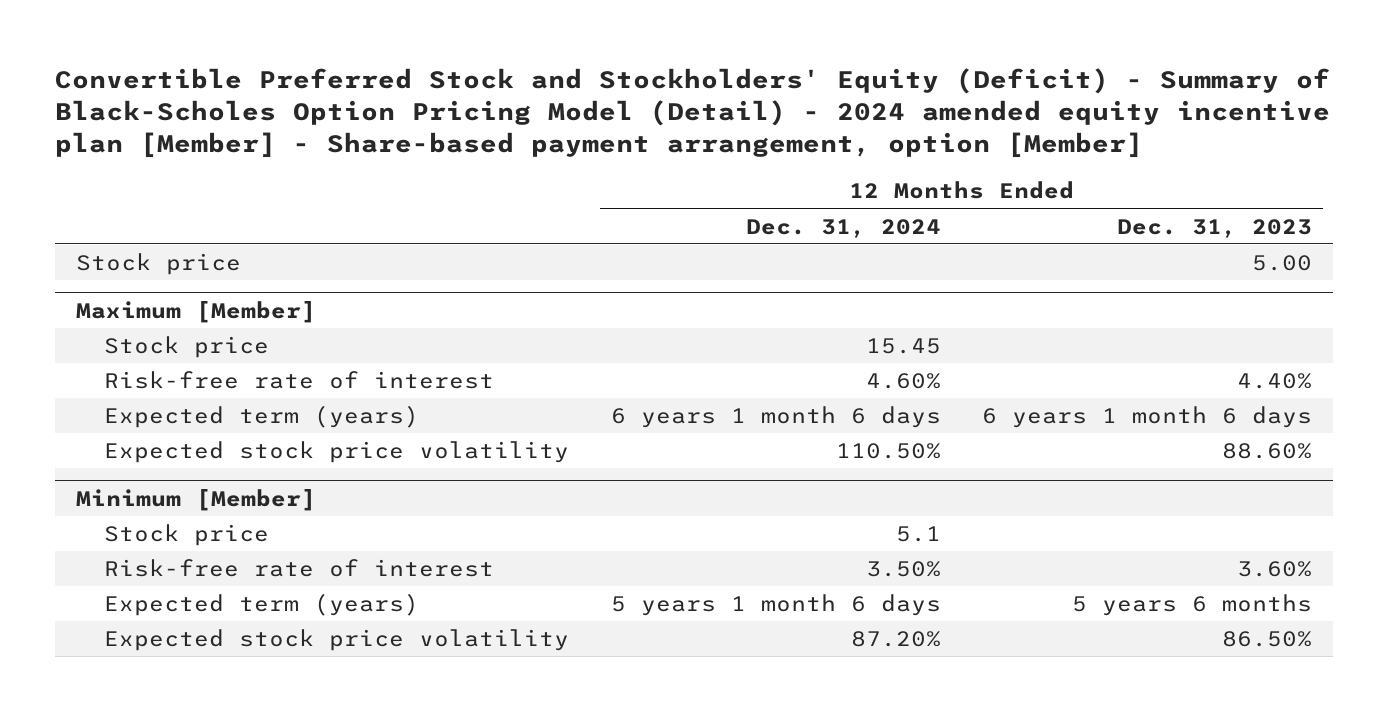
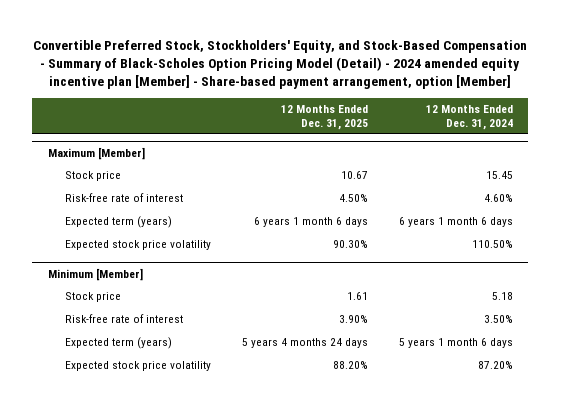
- Convertible Preferred Stock and Stockholders' Equity (Deficit) - Summary of Black-Scholes Option Pricing Model (Detail) - 2024 amended equity incentive plan [Member] - Share-based payment arrangement, option [Member]
+ Convertible Preferred Stock, Stockholders' Equity, and Stock-Based Compensation - Summary of Black-Scholes Option Pricing Model (Detail) - 2024 amended equity incentive plan [Member] - Share-based payment arrangement, option [Member]
- | 12 Months Ended Dec. 31, 2024 | 12 Months Ended Dec. 31, 2023
+ | 12 Months Ended Dec. 31, 2025 | 12 Months Ended Dec. 31, 2024
- Stock price | | 5.00
@ Minimum [Member]
- Stock price | 5.1 |
+ Stock price | 1.61 | 5.18

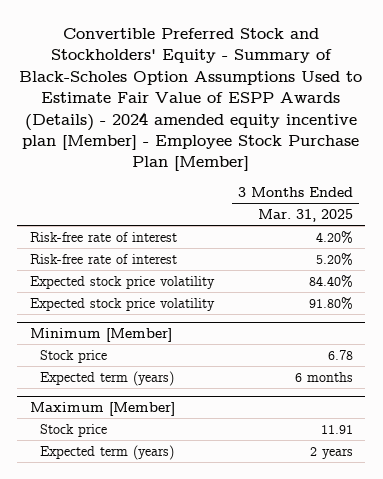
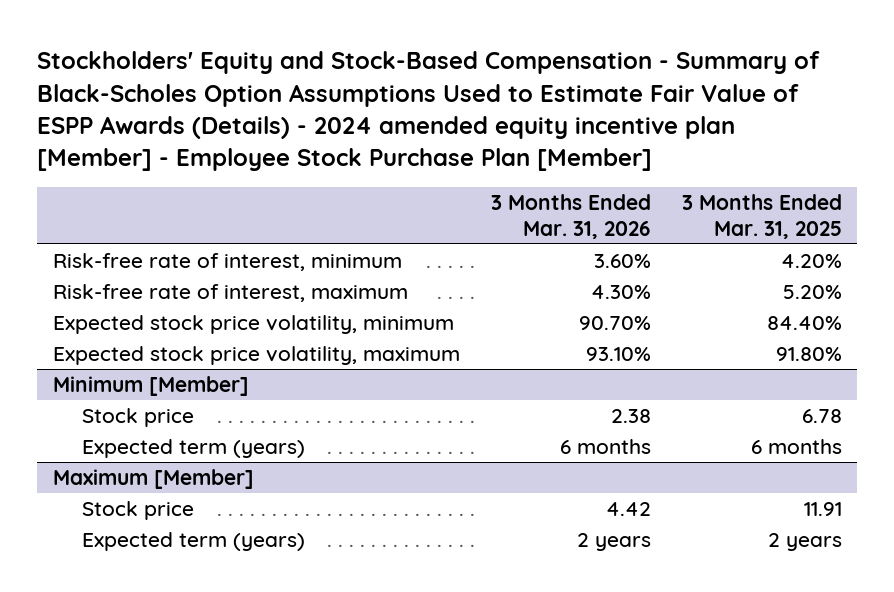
- Convertible Preferred Stock and Stockholders' Equity - Summary of Black-Scholes Option Assumptions Used to Estimate Fair Value of ESPP Awards (Details) - 2024 amended equity incentive plan [Member] - Employee Stock Purchase Plan [Member]
+ Stockholders' Equity and Stock-Based Compensation - Summary of Black-Scholes Option Assumptions Used to Estimate Fair Value of ESPP Awards (Details) - 2024 amended equity incentive plan [Member] - Employee Stock Purchase Plan [Member]
- | 3 Months Ended Mar. 31, 2025
+ | 3 Months Ended Mar. 31, 2026 | 3 Months Ended Mar. 31, 2025
- Risk-free rate of interest | 4.20%
- Risk-free rate of interest | 5.20%
- Expected stock price volatility | 84.40%
- Expected stock price volatility | 91.80%
+ Risk-free rate of interest, minimum | 3.60% | 4.20%
+ Risk-free rate of interest, maximum | 4.30% | 5.20%
+ Expected stock price volatility, minimum | 90.70% | 84.40%
+ Expected stock price volatility, maximum | 93.10% | 91.80%

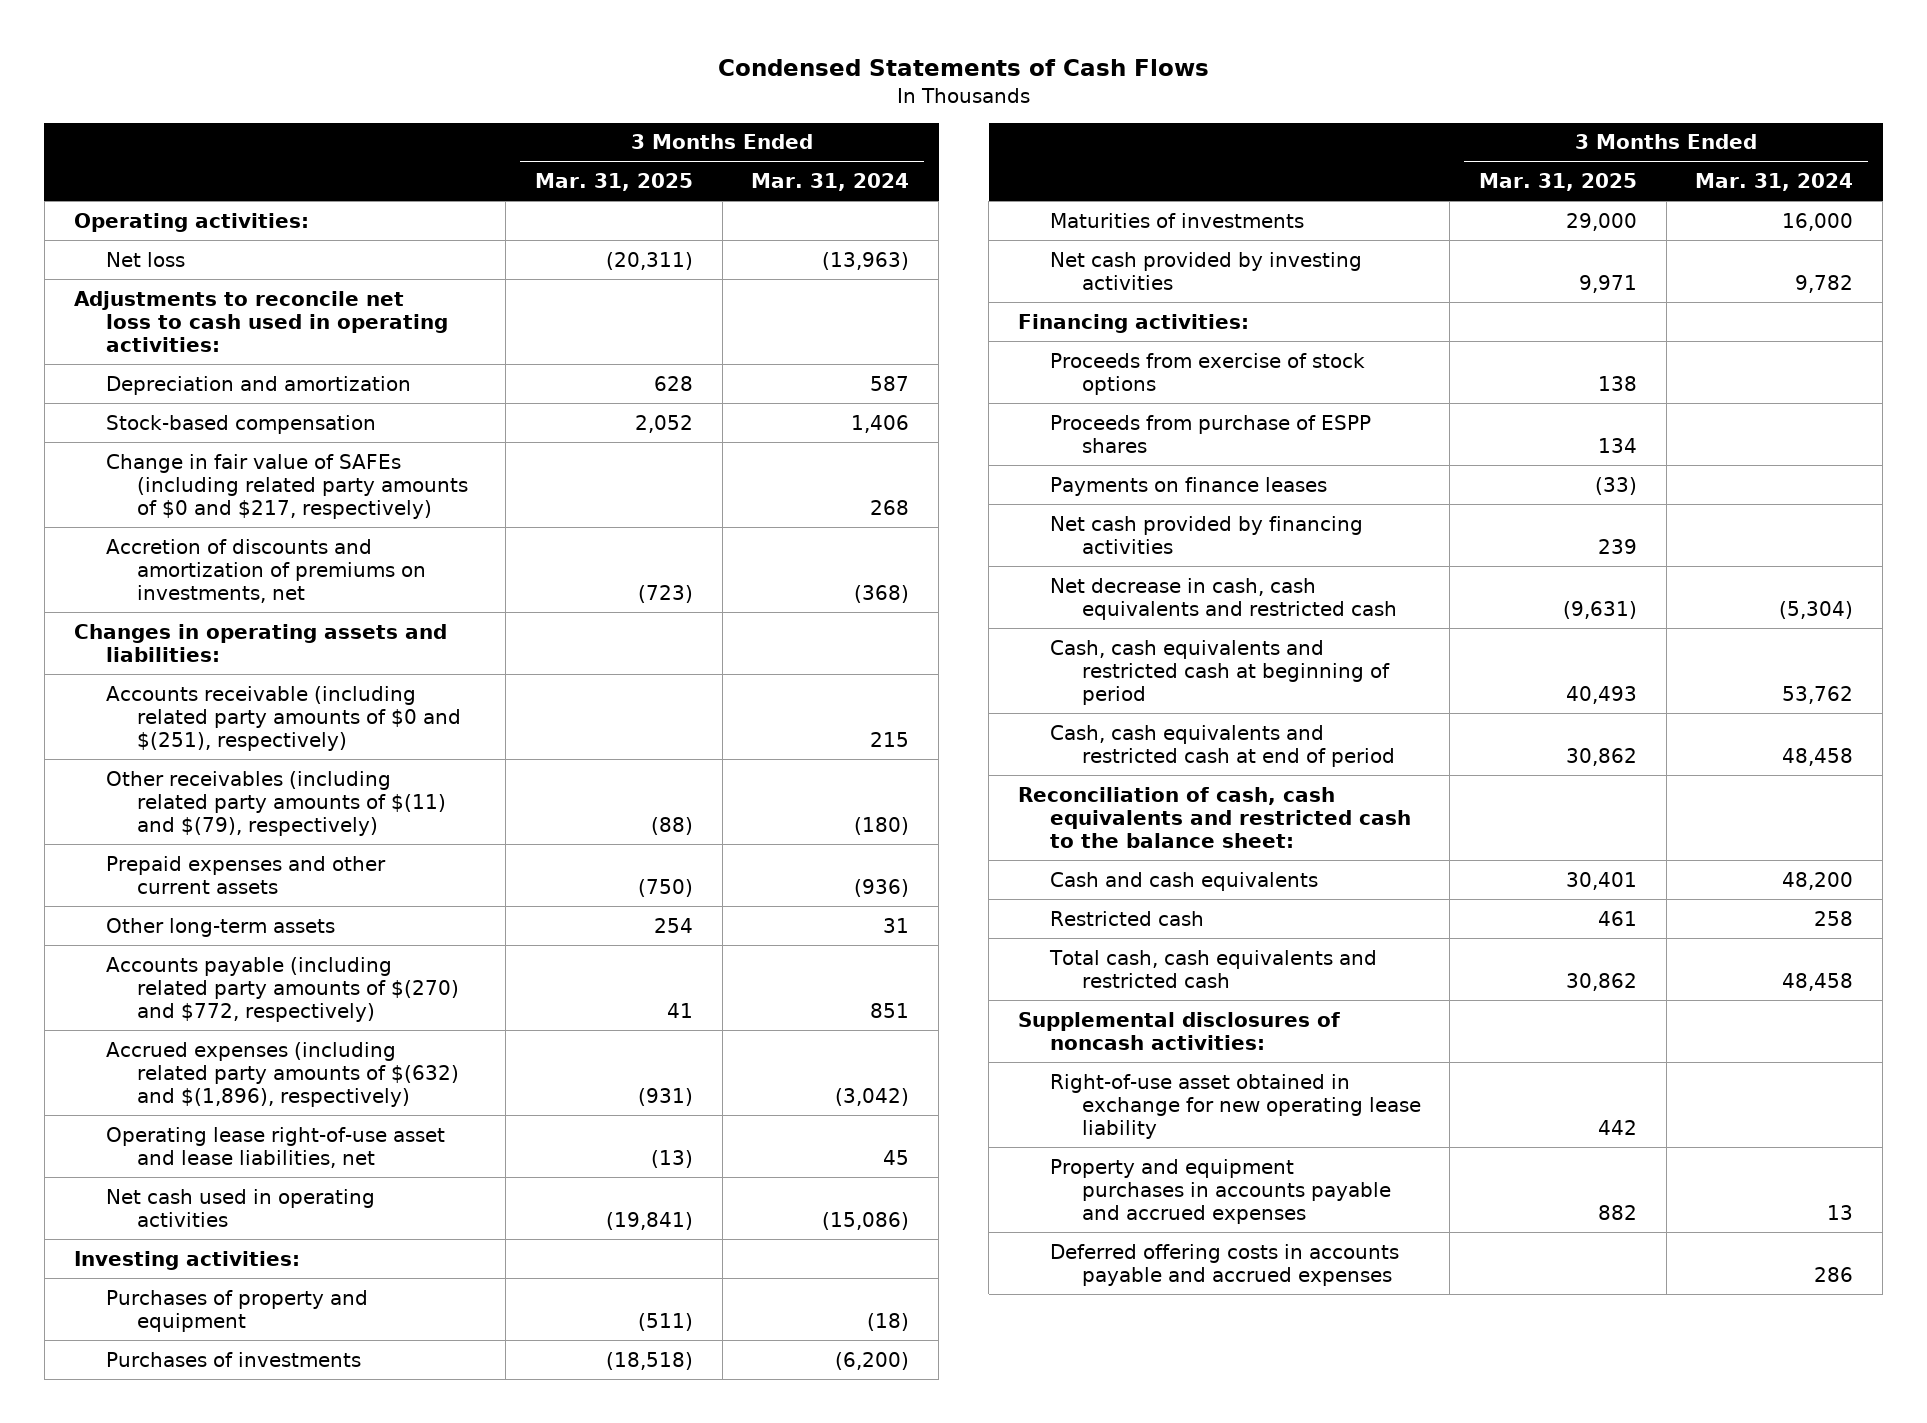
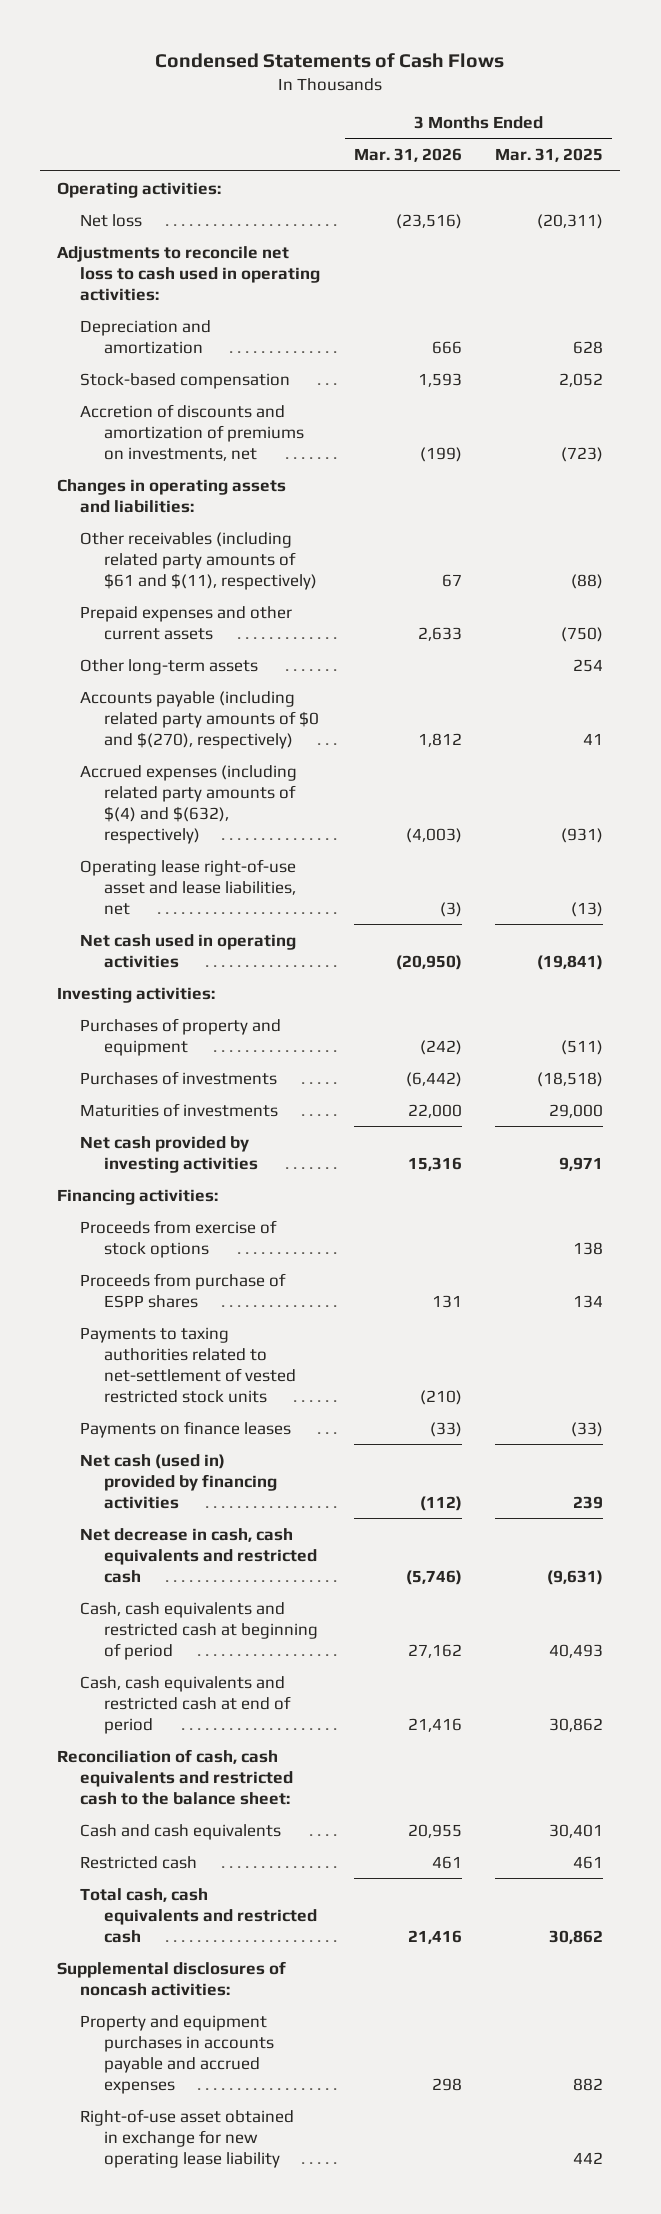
- | 3 Months Ended Mar. 31, 2025 | 3 Months Ended Mar. 31, 2024
+ | 3 Months Ended Mar. 31, 2026 | 3 Months Ended Mar. 31, 2025
- Change in fair value of SAFEs (including related party amounts of $0 and $217, respectively) | | 268
- Accounts receivable (including related party amounts of $0 and $(251), respectively) | | 215
- Other receivables (including related party amounts of $(11) and $(79), respectively) | (88) | (180)
+ Other receivables (including related party amounts of $61 and $(11), respectively) | 67 | (88)
- Accounts payable (including related party amounts of $(270) and $772, respectively) | 41 | 851
- Accrued expenses (including related party amounts of $(632) and $(1,896), respectively) | (931) | (3,042)
+ Accounts payable (including related party amounts of $0 and $(270), respectively) | 1,812 | 41
+ Accrued expenses (including related party amounts of $(4) and $(632), respectively) | (4,003) | (931)
+ Payments to taxing authorities related to net-settlement of vested restricted stock units | (210) |
- Net cash provided by financing activities | 239 |
+ Net cash (used in) provided by financing activities | (112) | 239
- Deferred offering costs in accounts payable and accrued expenses | | 286
moved down: Right-of-use asset obtained in exchange for new operating lease liability | | 442

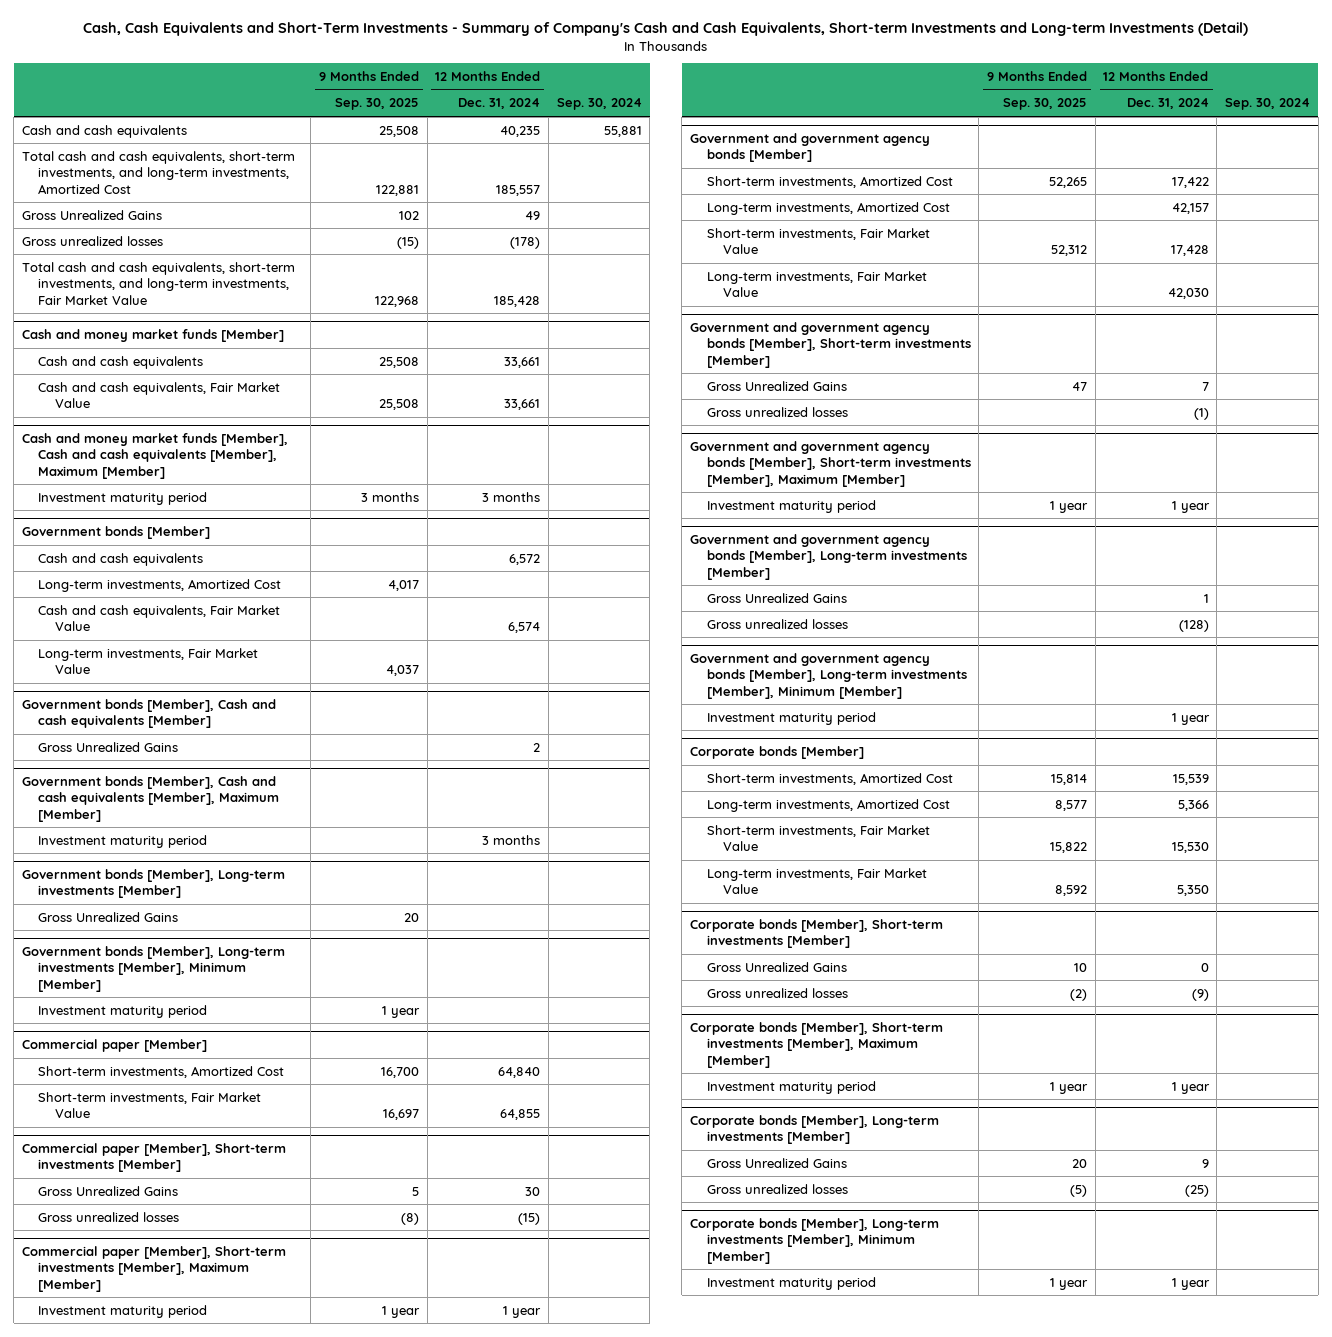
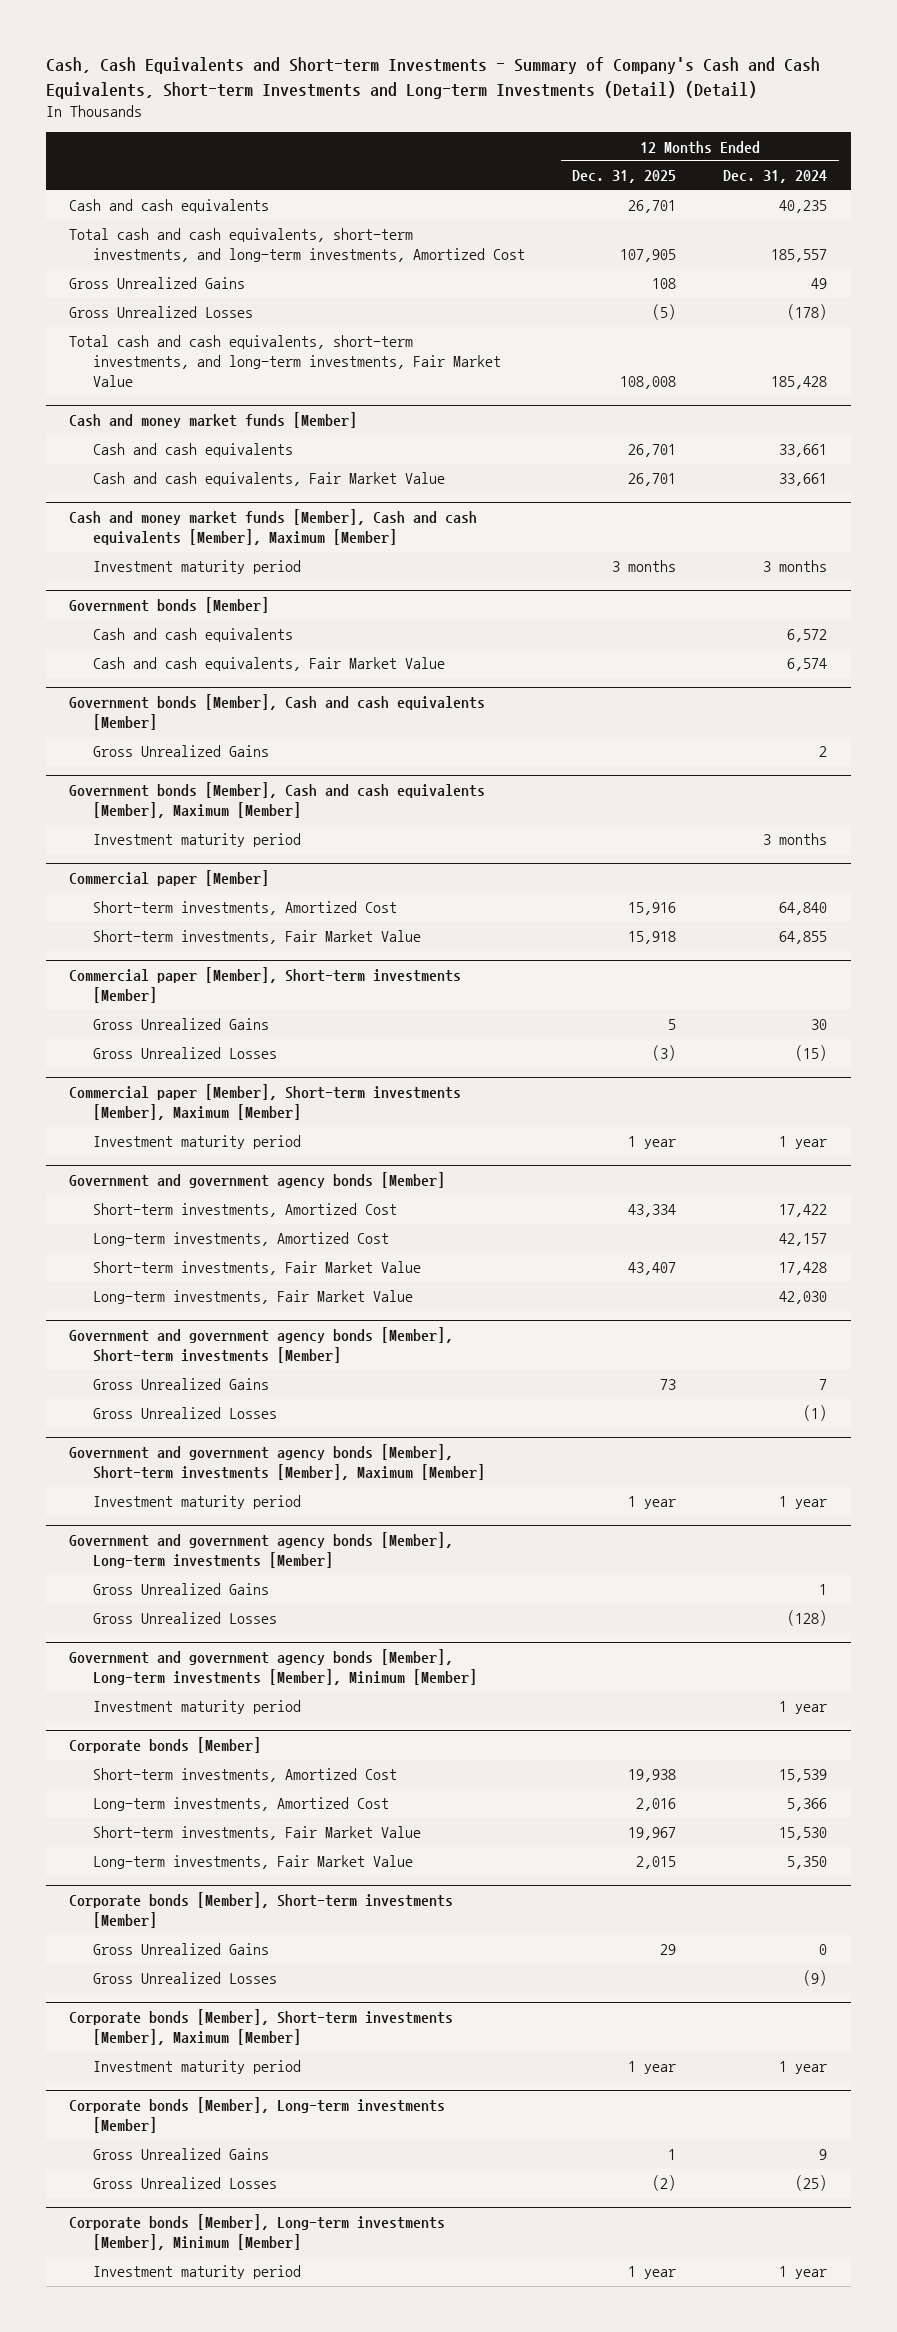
- Cash, Cash Equivalents and Short-Term Investments - Summary of Company's Cash and Cash Equivalents, Short-term Investments and Long-term Investments (Detail)
+ Cash, Cash Equivalents and Short-term Investments - Summary of Company's Cash and Cash Equivalents, Short-term Investments and Long-term Investments (Detail) (Detail)
- | 9 Months Ended Sep. 30, 2025 | 12 Months Ended Dec. 31, 2024 | Sep. 30, 2024
+ | 12 Months Ended Dec. 31, 2025 | 12 Months Ended Dec. 31, 2024
- Gross unrealized losses | (15) | (178) |
+ Gross Unrealized Losses | (5) | (178)
@ Government bonds [Member]
- Long-term investments, Amortized Cost | 4,017 | |
- Long-term investments, Fair Market Value | 4,037 | |
- Government bonds [Member], Long-term investments [Member]
- Gross Unrealized Gains | 20 | |
- Government bonds [Member], Long-term investments [Member], Minimum [Member]
- Investment maturity period | 1 year | |
@ Commercial paper [Member], Short-term investments [Member]
- Gross unrealized losses | (8) | (15) |
+ Gross Unrealized Losses | (3) | (15)
@ Government and government agency bonds [Member], Short-term investments [Member]
- Gross unrealized losses | | (1) |
+ Gross Unrealized Losses | | (1)
@ Government and government agency bonds [Member], Long-term investments [Member]
- Gross unrealized losses | | (128) |
+ Gross Unrealized Losses | | (128)
@ Corporate bonds [Member], Short-term investments [Member]
- Gross unrealized losses | (2) | (9) |
+ Gross Unrealized Losses | | (9)
@ Corporate bonds [Member], Long-term investments [Member]
- Gross unrealized losses | (5) | (25) |
+ Gross Unrealized Losses | (2) | (25)

